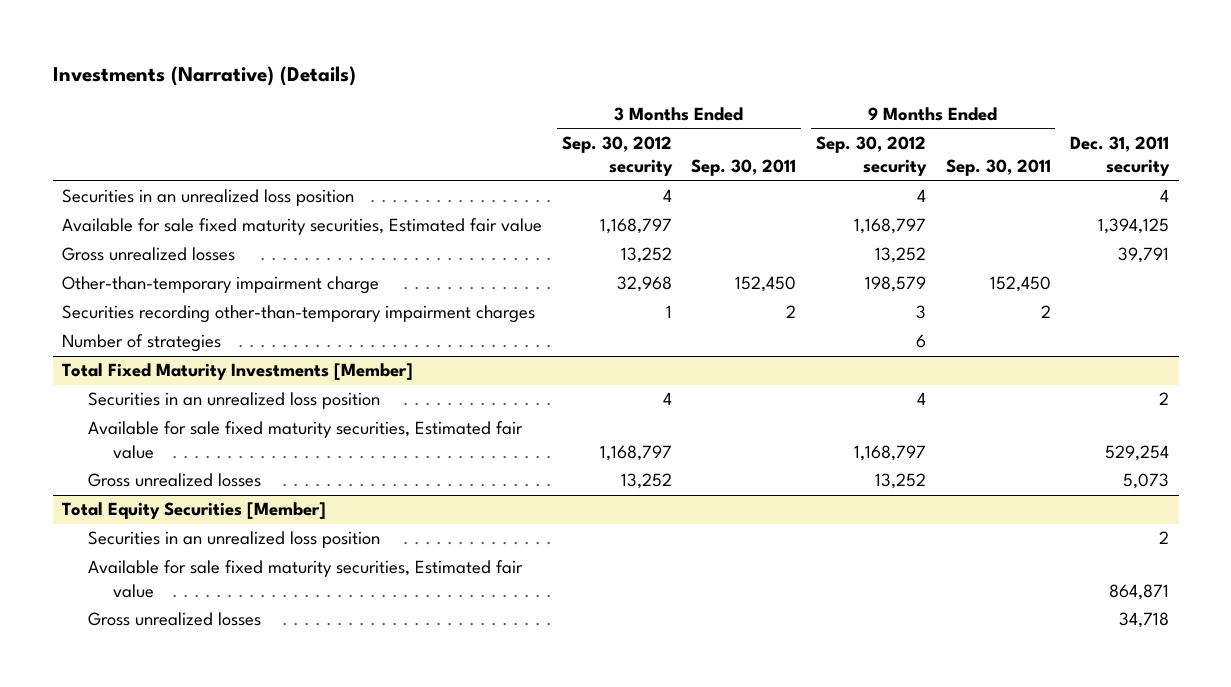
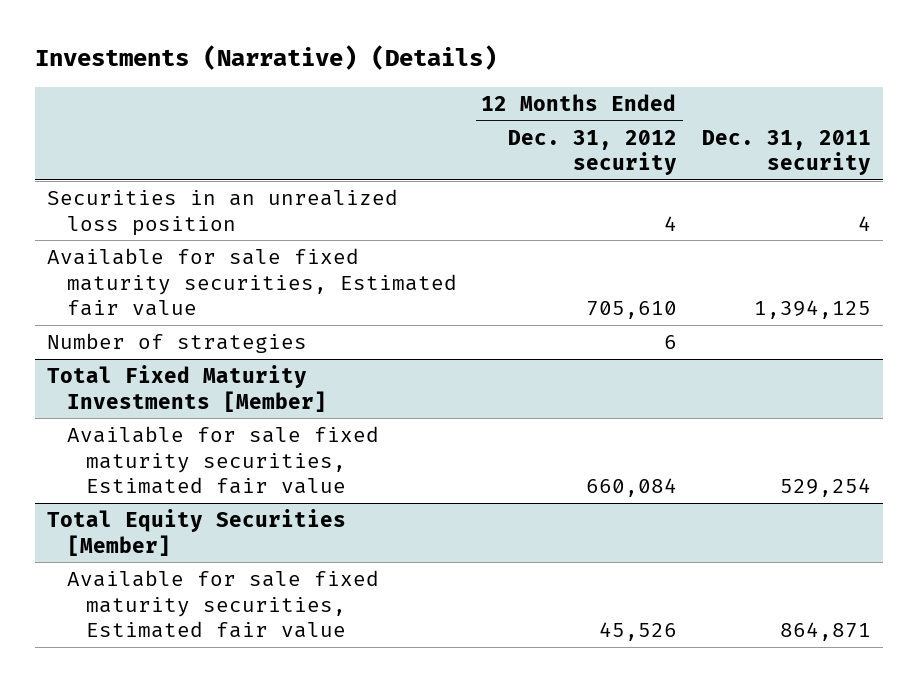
- | 3 Months Ended Sep. 30, 2012 security | 3 Months Ended Sep. 30, 2011 | 9 Months Ended Sep. 30, 2012 security | 9 Months Ended Sep. 30, 2011 | Dec. 31, 2011 security
+ | 12 Months Ended Dec. 31, 2012 security | Dec. 31, 2011 security
- Gross unrealized losses | 13,252 | | 13,252 | | 39,791
- Other-than-temporary impairment charge | 32,968 | 152,450 | 198,579 | 152,450 |
- Securities recording other-than-temporary impairment charges | 1 | 2 | 3 | 2 |
@ Total Fixed Maturity Investments [Member]
- Securities in an unrealized loss position | 4 | | 4 | | 2
- Gross unrealized losses | 13,252 | | 13,252 | | 5,073
@ Total Equity Securities [Member]
- Securities in an unrealized loss position | | | | | 2
- Gross unrealized losses | | | | | 34,718

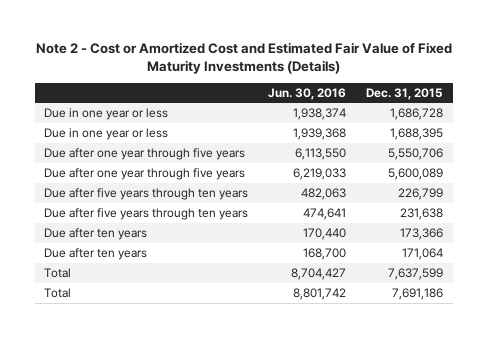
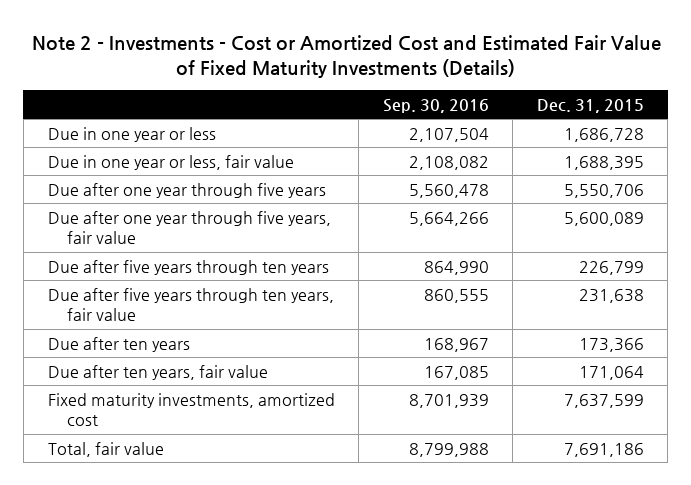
- Note 2 - Cost or Amortized Cost and Estimated Fair Value of Fixed Maturity Investments (Details)
+ Note 2 - Investments - Cost or Amortized Cost and Estimated Fair Value of Fixed Maturity Investments (Details)
- | Jun. 30, 2016 | Dec. 31, 2015
+ | Sep. 30, 2016 | Dec. 31, 2015
- Due in one year or less | 1,939,368 | 1,688,395
+ Due in one year or less, fair value | 2,108,082 | 1,688,395
- Due after one year through five years | 6,219,033 | 5,600,089
+ Due after one year through five years, fair value | 5,664,266 | 5,600,089
- Due after five years through ten years | 474,641 | 231,638
+ Due after five years through ten years, fair value | 860,555 | 231,638
- Due after ten years | 168,700 | 171,064
- Total | 8,704,427 | 7,637,599
- Total | 8,801,742 | 7,691,186
+ Due after ten years, fair value | 167,085 | 171,064
+ Fixed maturity investments, amortized cost | 8,701,939 | 7,637,599
+ Total, fair value | 8,799,988 | 7,691,186

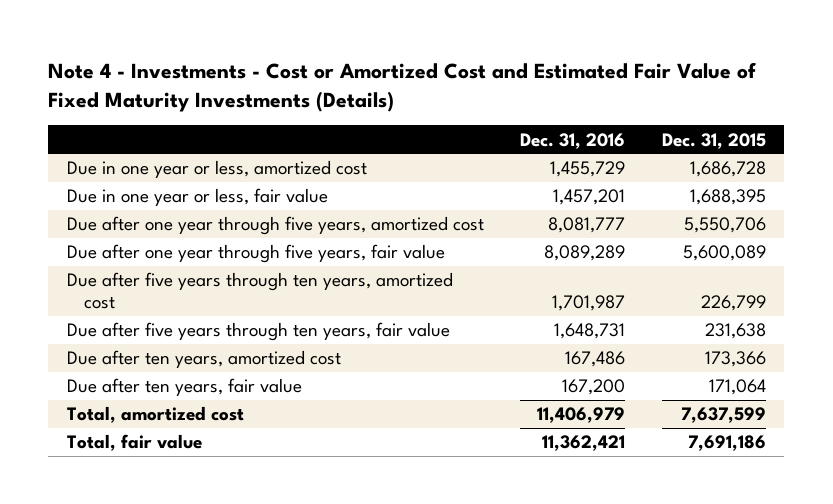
- Note 2 - Investments - Cost or Amortized Cost and Estimated Fair Value of Fixed Maturity Investments (Details)
+ Note 4 - Investments - Cost or Amortized Cost and Estimated Fair Value of Fixed Maturity Investments (Details)
- | Sep. 30, 2016 | Dec. 31, 2015
+ | Dec. 31, 2016 | Dec. 31, 2015
- Due in one year or less | 2,107,504 | 1,686,728
+ Due in one year or less, amortized cost | 1,455,729 | 1,686,728
- Due after one year through five years | 5,560,478 | 5,550,706
+ Due after one year through five years, amortized cost | 8,081,777 | 5,550,706
- Due after five years through ten years | 864,990 | 226,799
+ Due after five years through ten years, amortized cost | 1,701,987 | 226,799
- Due after ten years | 168,967 | 173,366
+ Due after ten years, amortized cost | 167,486 | 173,366
- Fixed maturity investments, amortized cost | 8,701,939 | 7,637,599
+ Total, amortized cost | 11,406,979 | 7,637,599

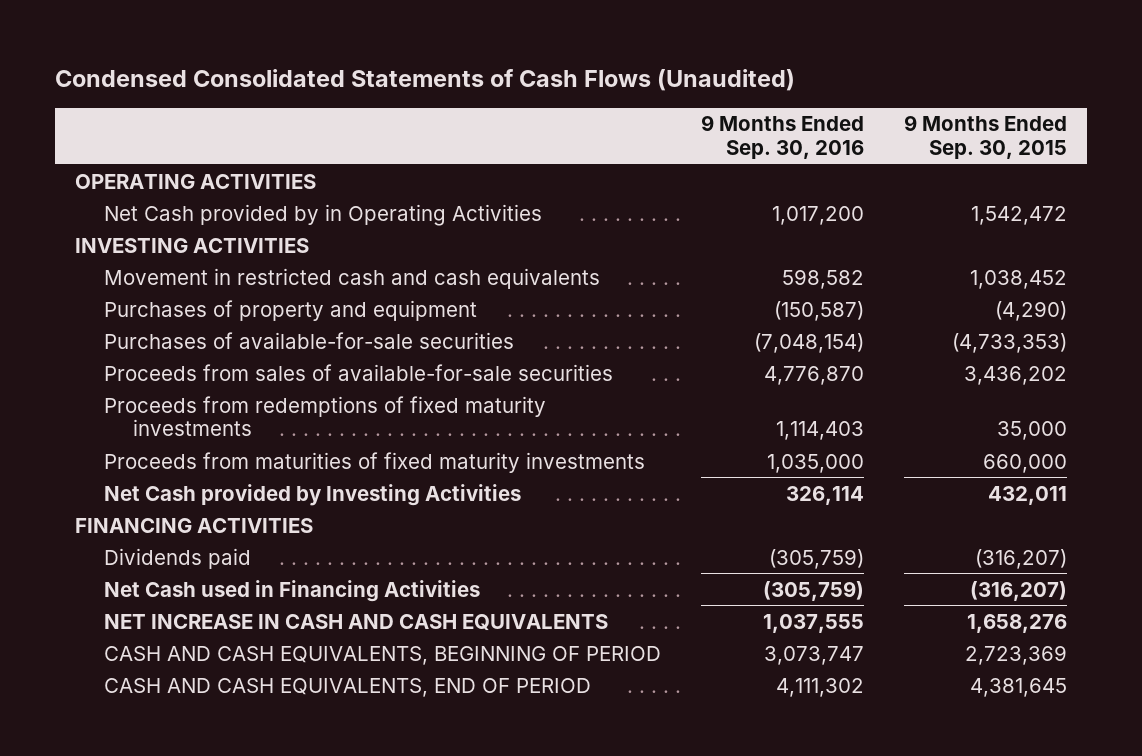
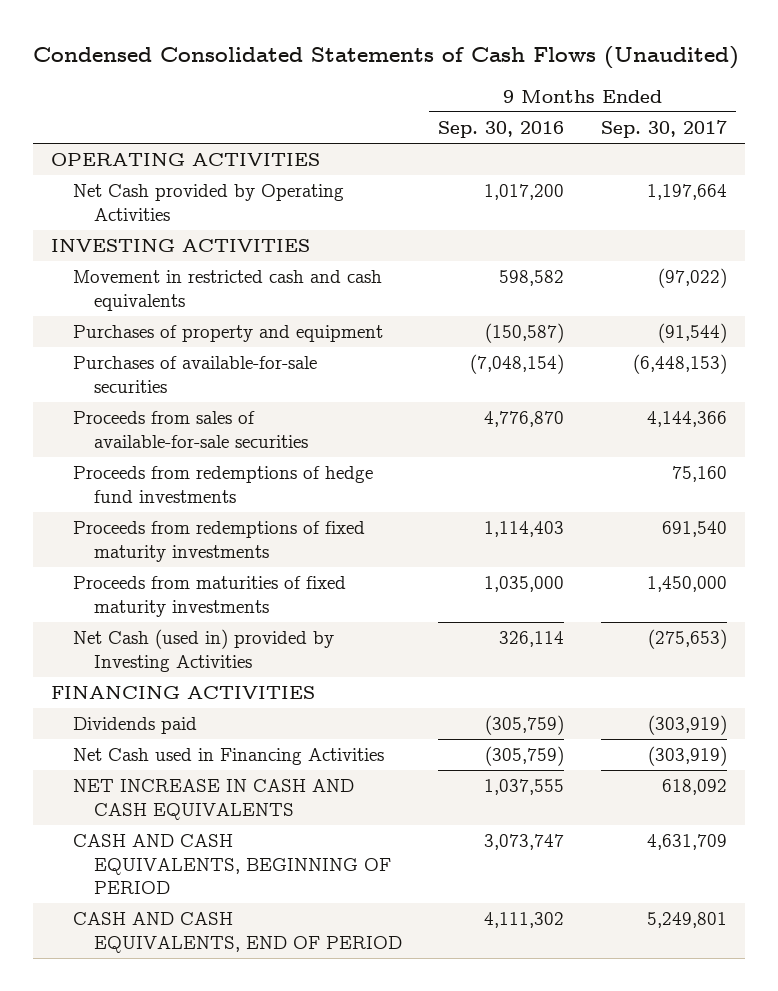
- | 9 Months Ended Sep. 30, 2016 | 9 Months Ended Sep. 30, 2015
+ | 9 Months Ended Sep. 30, 2016 | 9 Months Ended Sep. 30, 2017
- Net Cash provided by in Operating Activities | 1,017,200 | 1,542,472
+ Net Cash provided by Operating Activities | 1,017,200 | 1,197,664
+ Proceeds from redemptions of hedge fund investments | | 75,160
- Net Cash provided by Investing Activities | 326,114 | 432,011
+ Net Cash (used in) provided by Investing Activities | 326,114 | (275,653)

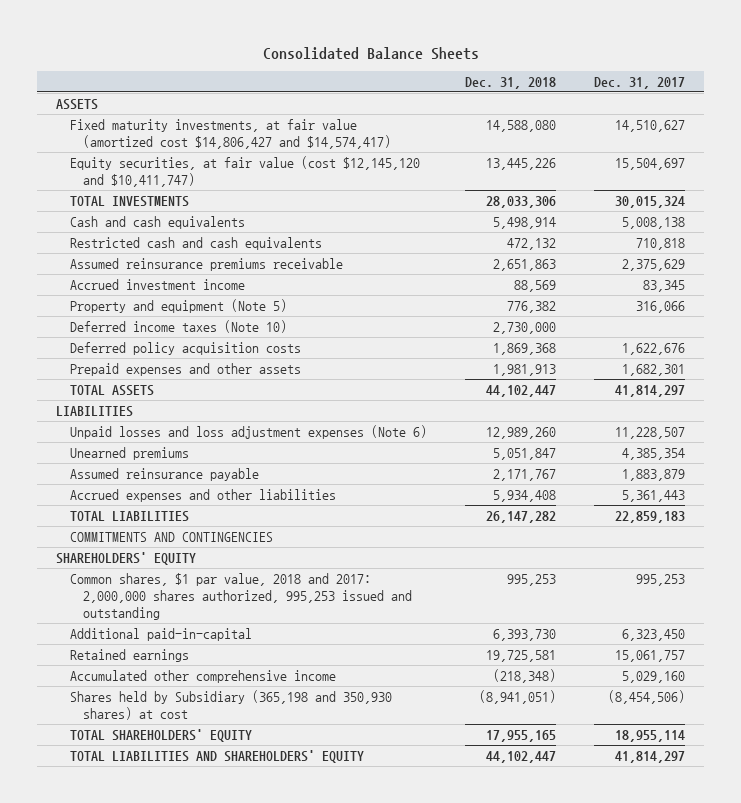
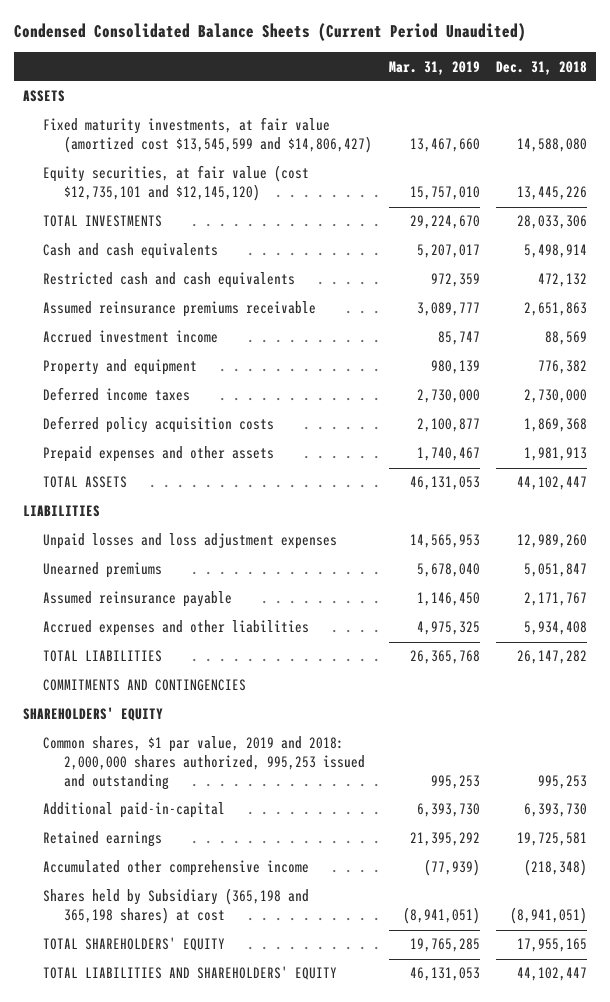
- Consolidated Balance Sheets
+ Condensed Consolidated Balance Sheets (Current Period Unaudited)
- | Dec. 31, 2018 | Dec. 31, 2017
+ | Mar. 31, 2019 | Dec. 31, 2018
- Fixed maturity investments, at fair value (amortized cost $14,806,427 and $14,574,417) | 14,588,080 | 14,510,627
- Equity securities, at fair value (cost $12,145,120 and $10,411,747) | 13,445,226 | 15,504,697
+ Fixed maturity investments, at fair value (amortized cost $13,545,599 and $14,806,427) | 13,467,660 | 14,588,080
+ Equity securities, at fair value (cost $12,735,101 and $12,145,120) | 15,757,010 | 13,445,226
- Property and equipment (Note 5) | 776,382 | 316,066
- Deferred income taxes (Note 10) | 2,730,000 |
+ Property and equipment | 980,139 | 776,382
+ Deferred income taxes | 2,730,000 | 2,730,000
- Unpaid losses and loss adjustment expenses (Note 6) | 12,989,260 | 11,228,507
+ Unpaid losses and loss adjustment expenses | 14,565,953 | 12,989,260
- Common shares, $1 par value, 2018 and 2017: 2,000,000 shares authorized, 995,253 issued and outstanding | 995,253 | 995,253
+ Common shares, $1 par value, 2019 and 2018: 2,000,000 shares authorized, 995,253 issued and outstanding | 995,253 | 995,253
- Shares held by Subsidiary (365,198 and 350,930 shares) at cost | (8,941,051) | (8,454,506)
+ Shares held by Subsidiary (365,198 and 365,198 shares) at cost | (8,941,051) | (8,941,051)

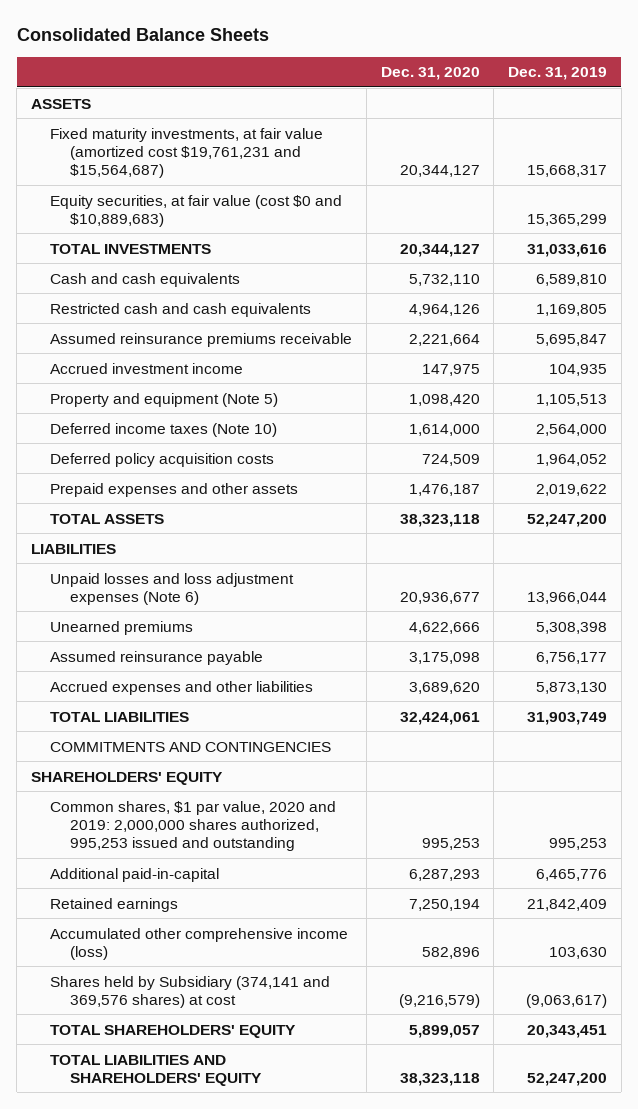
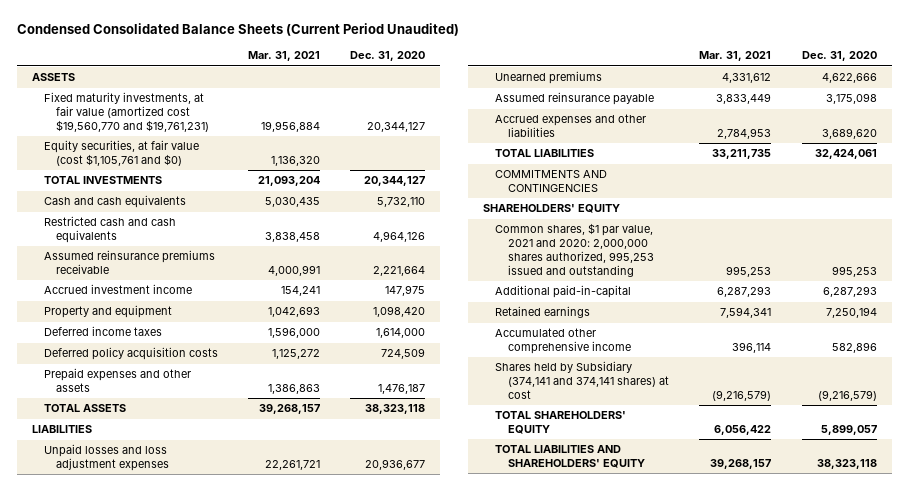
- Consolidated Balance Sheets
+ Condensed Consolidated Balance Sheets (Current Period Unaudited)
- | Dec. 31, 2020 | Dec. 31, 2019
+ | Mar. 31, 2021 | Dec. 31, 2020
- Fixed maturity investments, at fair value (amortized cost $19,761,231 and $15,564,687) | 20,344,127 | 15,668,317
- Equity securities, at fair value (cost $0 and $10,889,683) | | 15,365,299
+ Fixed maturity investments, at fair value (amortized cost $19,560,770 and $19,761,231) | 19,956,884 | 20,344,127
+ Equity securities, at fair value (cost $1,105,761 and $0) | 1,136,320 |
- Property and equipment (Note 5) | 1,098,420 | 1,105,513
- Deferred income taxes (Note 10) | 1,614,000 | 2,564,000
+ Property and equipment | 1,042,693 | 1,098,420
+ Deferred income taxes | 1,596,000 | 1,614,000
- Unpaid losses and loss adjustment expenses (Note 6) | 20,936,677 | 13,966,044
+ Unpaid losses and loss adjustment expenses | 22,261,721 | 20,936,677
- Common shares, $1 par value, 2020 and 2019: 2,000,000 shares authorized, 995,253 issued and outstanding | 995,253 | 995,253
+ Common shares, $1 par value, 2021 and 2020: 2,000,000 shares authorized, 995,253 issued and outstanding | 995,253 | 995,253
- Accumulated other comprehensive income (loss) | 582,896 | 103,630
- Shares held by Subsidiary (374,141 and 369,576 shares) at cost | (9,216,579) | (9,063,617)
+ Accumulated other comprehensive income | 396,114 | 582,896
+ Shares held by Subsidiary (374,141 and 374,141 shares) at cost | (9,216,579) | (9,216,579)

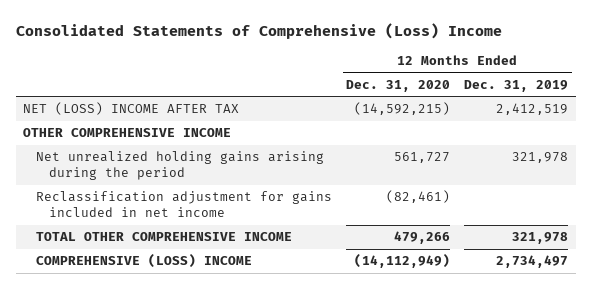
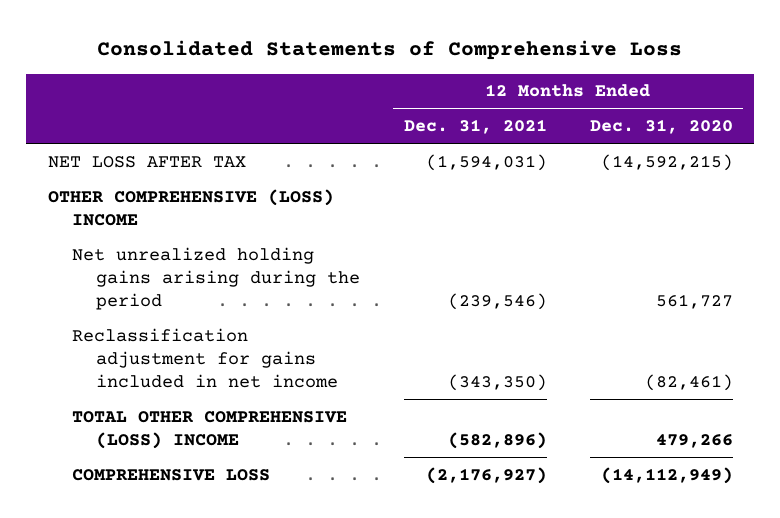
- Consolidated Statements of Comprehensive (Loss) Income
+ Consolidated Statements of Comprehensive Loss
- | 12 Months Ended Dec. 31, 2020 | 12 Months Ended Dec. 31, 2019
+ | 12 Months Ended Dec. 31, 2021 | 12 Months Ended Dec. 31, 2020
- NET (LOSS) INCOME AFTER TAX | (14,592,215) | 2,412,519
- OTHER COMPREHENSIVE INCOME
+ NET LOSS AFTER TAX | (1,594,031) | (14,592,215)
+ OTHER COMPREHENSIVE (LOSS) INCOME
- TOTAL OTHER COMPREHENSIVE INCOME | 479,266 | 321,978
- COMPREHENSIVE (LOSS) INCOME | (14,112,949) | 2,734,497
+ TOTAL OTHER COMPREHENSIVE (LOSS) INCOME | (582,896) | 479,266
+ COMPREHENSIVE LOSS | (2,176,927) | (14,112,949)

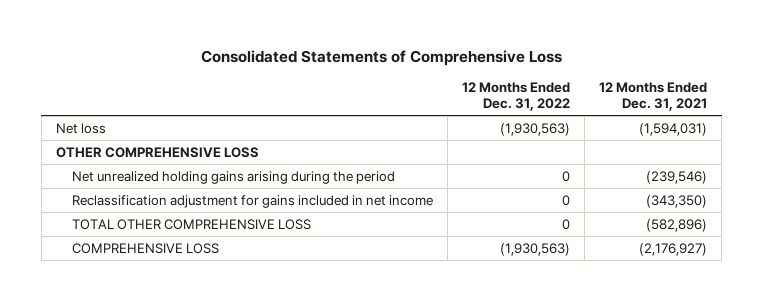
- | 12 Months Ended Dec. 31, 2021 | 12 Months Ended Dec. 31, 2020
+ | 12 Months Ended Dec. 31, 2022 | 12 Months Ended Dec. 31, 2021
- NET LOSS AFTER TAX | (1,594,031) | (14,592,215)
- OTHER COMPREHENSIVE (LOSS) INCOME
+ Net loss | (1,930,563) | (1,594,031)
+ OTHER COMPREHENSIVE LOSS
- TOTAL OTHER COMPREHENSIVE (LOSS) INCOME | (582,896) | 479,266
+ TOTAL OTHER COMPREHENSIVE LOSS | 0 | (582,896)

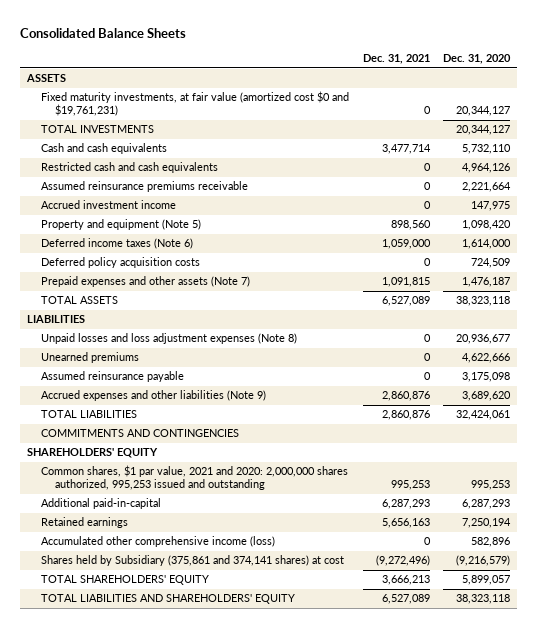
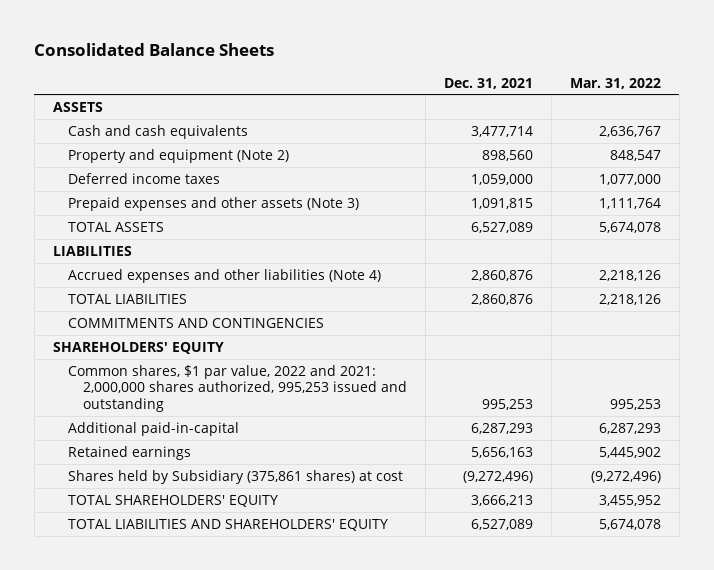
- | Dec. 31, 2021 | Dec. 31, 2020
+ | Dec. 31, 2021 | Mar. 31, 2022
- Fixed maturity investments, at fair value (amortized cost $0 and $19,761,231) | 0 | 20,344,127
- TOTAL INVESTMENTS | | 20,344,127
- Restricted cash and cash equivalents | 0 | 4,964,126
- Assumed reinsurance premiums receivable | 0 | 2,221,664
- Accrued investment income | 0 | 147,975
- Property and equipment (Note 5) | 898,560 | 1,098,420
- Deferred income taxes (Note 6) | 1,059,000 | 1,614,000
- Deferred policy acquisition costs | 0 | 724,509
- Prepaid expenses and other assets (Note 7) | 1,091,815 | 1,476,187
+ Property and equipment (Note 2) | 898,560 | 848,547
+ Deferred income taxes | 1,059,000 | 1,077,000
+ Prepaid expenses and other assets (Note 3) | 1,091,815 | 1,111,764
- Unpaid losses and loss adjustment expenses (Note 8) | 0 | 20,936,677
- Unearned premiums | 0 | 4,622,666
- Assumed reinsurance payable | 0 | 3,175,098
- Accrued expenses and other liabilities (Note 9) | 2,860,876 | 3,689,620
+ Accrued expenses and other liabilities (Note 4) | 2,860,876 | 2,218,126
- Common shares, $1 par value, 2021 and 2020: 2,000,000 shares authorized, 995,253 issued and outstanding | 995,253 | 995,253
+ Common shares, $1 par value, 2022 and 2021: 2,000,000 shares authorized, 995,253 issued and outstanding | 995,253 | 995,253
- Accumulated other comprehensive income (loss) | 0 | 582,896
- Shares held by Subsidiary (375,861 and 374,141 shares) at cost | (9,272,496) | (9,216,579)
+ Shares held by Subsidiary (375,861 shares) at cost | (9,272,496) | (9,272,496)

